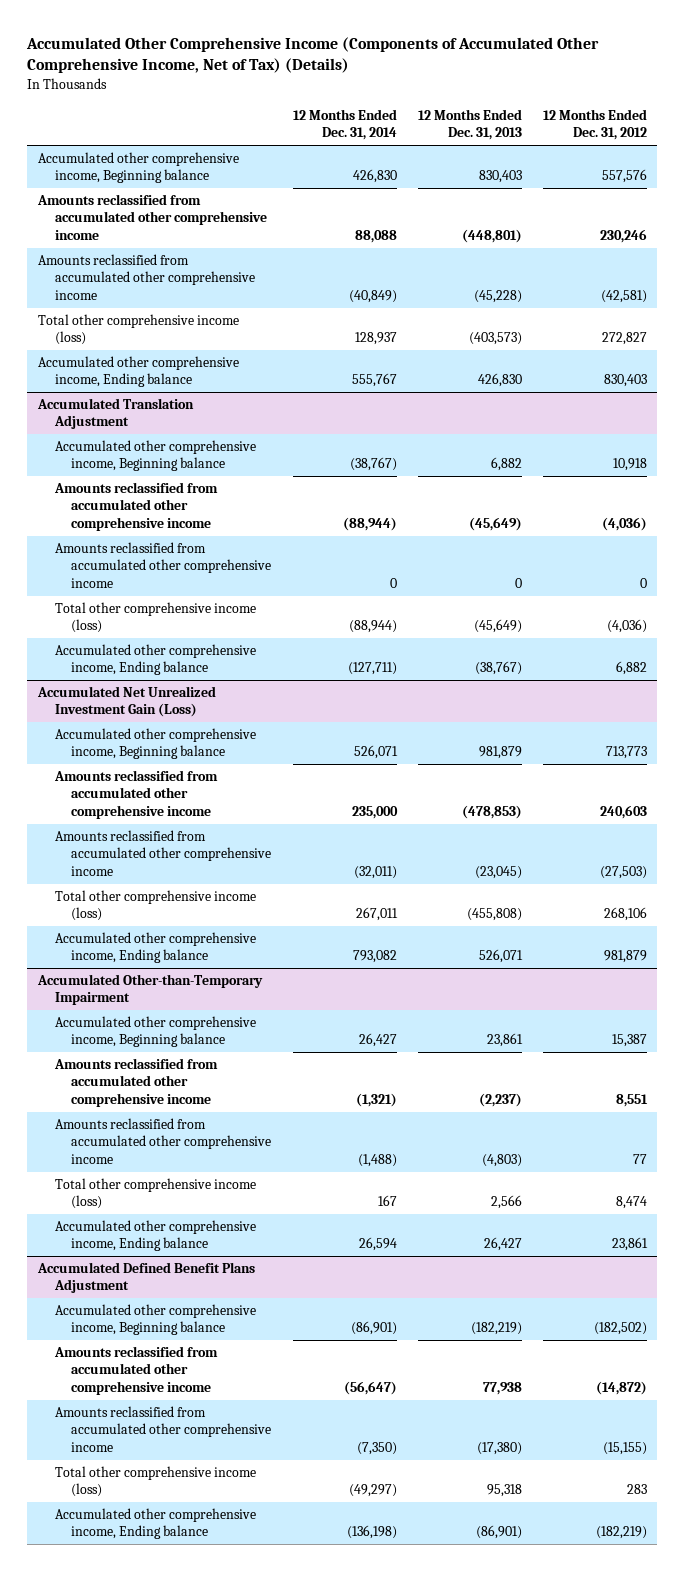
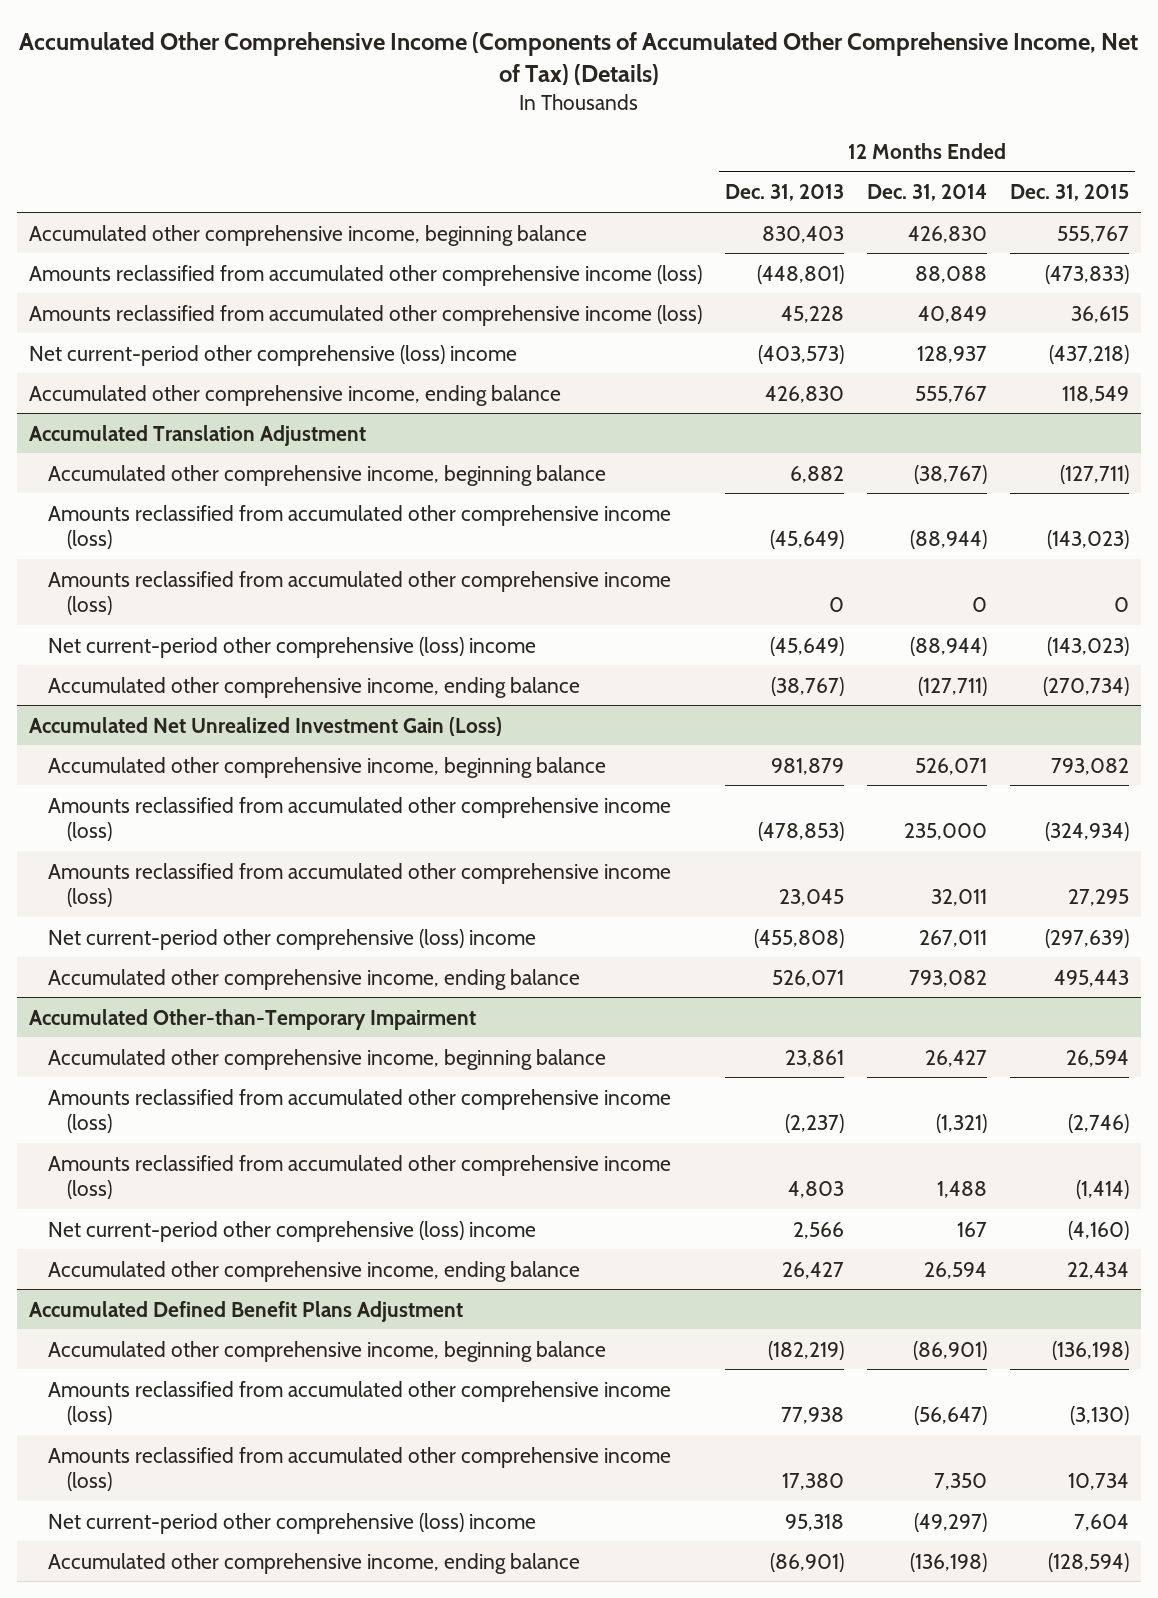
- | 12 Months Ended Dec. 31, 2014 | 12 Months Ended Dec. 31, 2013 | 12 Months Ended Dec. 31, 2012
+ | 12 Months Ended Dec. 31, 2013 | 12 Months Ended Dec. 31, 2014 | 12 Months Ended Dec. 31, 2015
- Accumulated other comprehensive income, Beginning balance | 426,830 | 830,403 | 557,576
- Amounts reclassified from accumulated other comprehensive income | 88,088 | (448,801) | 230,246
- Amounts reclassified from accumulated other comprehensive income | (40,849) | (45,228) | (42,581)
- Total other comprehensive income (loss) | 128,937 | (403,573) | 272,827
- Accumulated other comprehensive income, Ending balance | 555,767 | 426,830 | 830,403
+ Accumulated other comprehensive income, beginning balance | 830,403 | 426,830 | 555,767
+ Amounts reclassified from accumulated other comprehensive income (loss) | (448,801) | 88,088 | (473,833)
+ Amounts reclassified from accumulated other comprehensive income (loss) | 45,228 | 40,849 | 36,615
+ Net current-period other comprehensive (loss) income | (403,573) | 128,937 | (437,218)
+ Accumulated other comprehensive income, ending balance | 426,830 | 555,767 | 118,549
@ Accumulated Translation Adjustment
- Accumulated other comprehensive income, Beginning balance | (38,767) | 6,882 | 10,918
- Amounts reclassified from accumulated other comprehensive income | (88,944) | (45,649) | (4,036)
- Amounts reclassified from accumulated other comprehensive income | 0 | 0 | 0
- Total other comprehensive income (loss) | (88,944) | (45,649) | (4,036)
- Accumulated other comprehensive income, Ending balance | (127,711) | (38,767) | 6,882
+ Accumulated other comprehensive income, beginning balance | 6,882 | (38,767) | (127,711)
+ Amounts reclassified from accumulated other comprehensive income (loss) | (45,649) | (88,944) | (143,023)
+ Amounts reclassified from accumulated other comprehensive income (loss) | 0 | 0 | 0
+ Net current-period other comprehensive (loss) income | (45,649) | (88,944) | (143,023)
+ Accumulated other comprehensive income, ending balance | (38,767) | (127,711) | (270,734)
@ Accumulated Net Unrealized Investment Gain (Loss)
- Accumulated other comprehensive income, Beginning balance | 526,071 | 981,879 | 713,773
- Amounts reclassified from accumulated other comprehensive income | 235,000 | (478,853) | 240,603
- Amounts reclassified from accumulated other comprehensive income | (32,011) | (23,045) | (27,503)
- Total other comprehensive income (loss) | 267,011 | (455,808) | 268,106
- Accumulated other comprehensive income, Ending balance | 793,082 | 526,071 | 981,879
+ Accumulated other comprehensive income, beginning balance | 981,879 | 526,071 | 793,082
+ Amounts reclassified from accumulated other comprehensive income (loss) | (478,853) | 235,000 | (324,934)
+ Amounts reclassified from accumulated other comprehensive income (loss) | 23,045 | 32,011 | 27,295
+ Net current-period other comprehensive (loss) income | (455,808) | 267,011 | (297,639)
+ Accumulated other comprehensive income, ending balance | 526,071 | 793,082 | 495,443
@ Accumulated Other-than-Temporary Impairment
- Accumulated other comprehensive income, Beginning balance | 26,427 | 23,861 | 15,387
- Amounts reclassified from accumulated other comprehensive income | (1,321) | (2,237) | 8,551
- Amounts reclassified from accumulated other comprehensive income | (1,488) | (4,803) | 77
- Total other comprehensive income (loss) | 167 | 2,566 | 8,474
- Accumulated other comprehensive income, Ending balance | 26,594 | 26,427 | 23,861
+ Accumulated other comprehensive income, beginning balance | 23,861 | 26,427 | 26,594
+ Amounts reclassified from accumulated other comprehensive income (loss) | (2,237) | (1,321) | (2,746)
+ Amounts reclassified from accumulated other comprehensive income (loss) | 4,803 | 1,488 | (1,414)
+ Net current-period other comprehensive (loss) income | 2,566 | 167 | (4,160)
+ Accumulated other comprehensive income, ending balance | 26,427 | 26,594 | 22,434
@ Accumulated Defined Benefit Plans Adjustment
- Accumulated other comprehensive income, Beginning balance | (86,901) | (182,219) | (182,502)
- Amounts reclassified from accumulated other comprehensive income | (56,647) | 77,938 | (14,872)
- Amounts reclassified from accumulated other comprehensive income | (7,350) | (17,380) | (15,155)
- Total other comprehensive income (loss) | (49,297) | 95,318 | 283
- Accumulated other comprehensive income, Ending balance | (136,198) | (86,901) | (182,219)
+ Accumulated other comprehensive income, beginning balance | (182,219) | (86,901) | (136,198)
+ Amounts reclassified from accumulated other comprehensive income (loss) | 77,938 | (56,647) | (3,130)
+ Amounts reclassified from accumulated other comprehensive income (loss) | 17,380 | 7,350 | 10,734
+ Net current-period other comprehensive (loss) income | 95,318 | (49,297) | 7,604
+ Accumulated other comprehensive income, ending balance | (86,901) | (136,198) | (128,594)

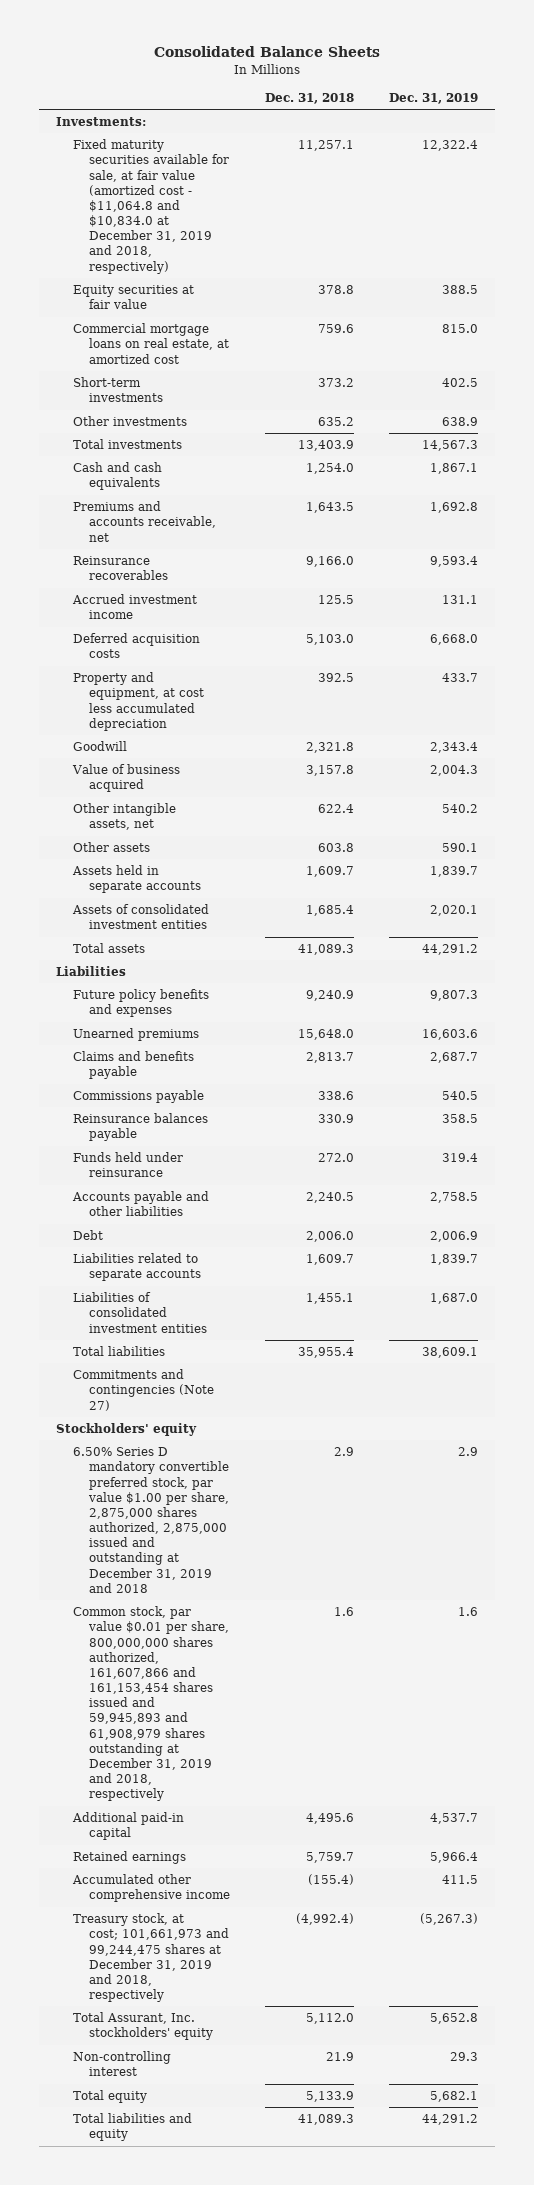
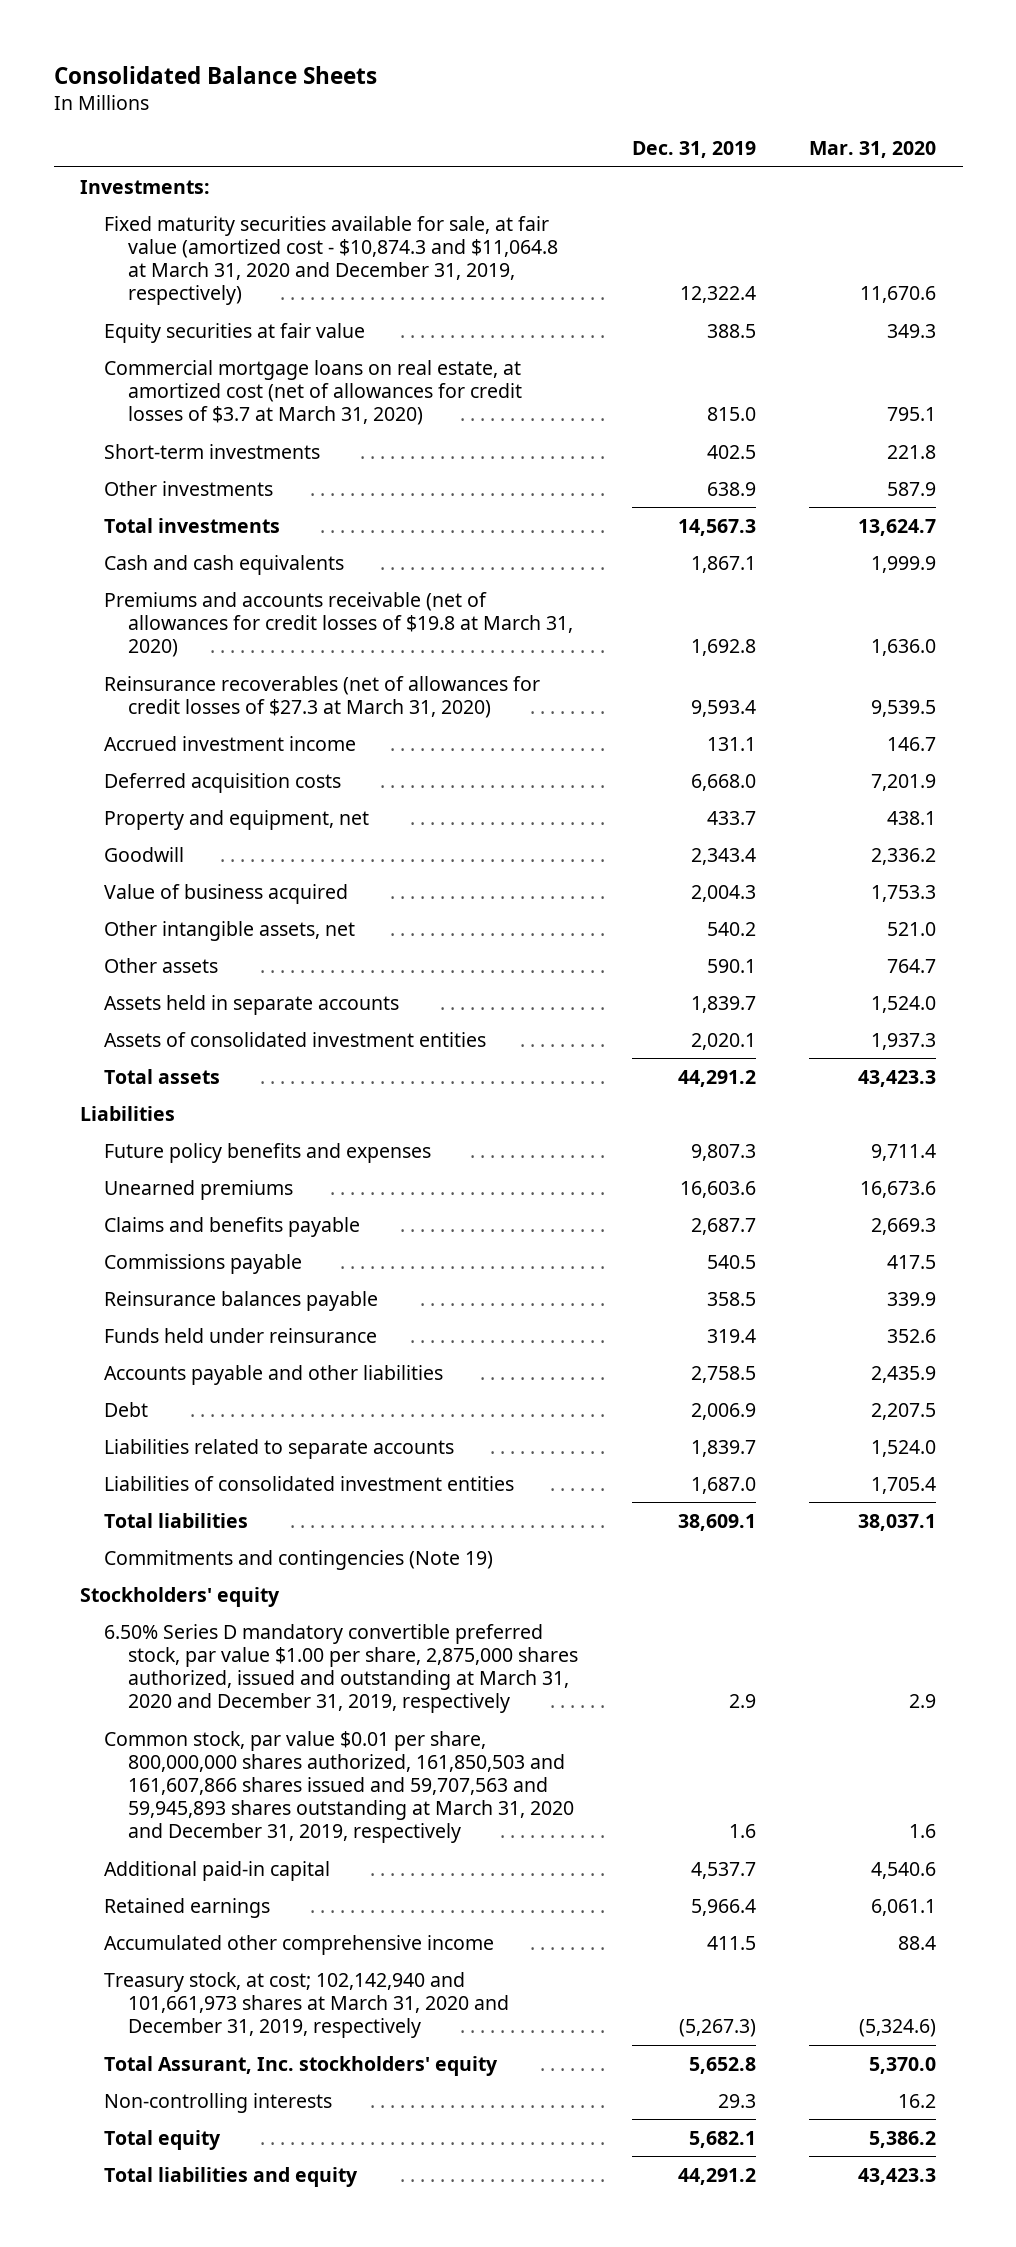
- | Dec. 31, 2018 | Dec. 31, 2019
+ | Dec. 31, 2019 | Mar. 31, 2020
- Fixed maturity securities available for sale, at fair value (amortized cost - $11,064.8 and $10,834.0 at December 31, 2019 and 2018, respectively) | 11,257.1 | 12,322.4
+ Fixed maturity securities available for sale, at fair value (amortized cost - $10,874.3 and $11,064.8 at March 31, 2020 and December 31, 2019, respectively) | 12,322.4 | 11,670.6
- Commercial mortgage loans on real estate, at amortized cost | 759.6 | 815.0
+ Commercial mortgage loans on real estate, at amortized cost (net of allowances for credit losses of $3.7 at March 31, 2020) | 815.0 | 795.1
- Premiums and accounts receivable, net | 1,643.5 | 1,692.8
- Reinsurance recoverables | 9,166.0 | 9,593.4
+ Premiums and accounts receivable (net of allowances for credit losses of $19.8 at March 31, 2020) | 1,692.8 | 1,636.0
+ Reinsurance recoverables (net of allowances for credit losses of $27.3 at March 31, 2020) | 9,593.4 | 9,539.5
- Property and equipment, at cost less accumulated depreciation | 392.5 | 433.7
+ Property and equipment, net | 433.7 | 438.1
- Commitments and contingencies (Note 27)
+ Commitments and contingencies (Note 19)
- 6.50% Series D mandatory convertible preferred stock, par value $1.00 per share, 2,875,000 shares authorized, 2,875,000 issued and outstanding at December 31, 2019 and 2018 | 2.9 | 2.9
- Common stock, par value $0.01 per share, 800,000,000 shares authorized, 161,607,866 and 161,153,454 shares issued and 59,945,893 and 61,908,979 shares outstanding at December 31, 2019 and 2018, respectively | 1.6 | 1.6
+ 6.50% Series D mandatory convertible preferred stock, par value $1.00 per share, 2,875,000 shares authorized, issued and outstanding at March 31, 2020 and December 31, 2019, respectively | 2.9 | 2.9
+ Common stock, par value $0.01 per share, 800,000,000 shares authorized, 161,850,503 and 161,607,866 shares issued and 59,707,563 and 59,945,893 shares outstanding at March 31, 2020 and December 31, 2019, respectively | 1.6 | 1.6
- Treasury stock, at cost; 101,661,973 and 99,244,475 shares at December 31, 2019 and 2018, respectively | (4,992.4) | (5,267.3)
+ Treasury stock, at cost; 102,142,940 and 101,661,973 shares at March 31, 2020 and December 31, 2019, respectively | (5,267.3) | (5,324.6)
- Non-controlling interest | 21.9 | 29.3
+ Non-controlling interests | 29.3 | 16.2

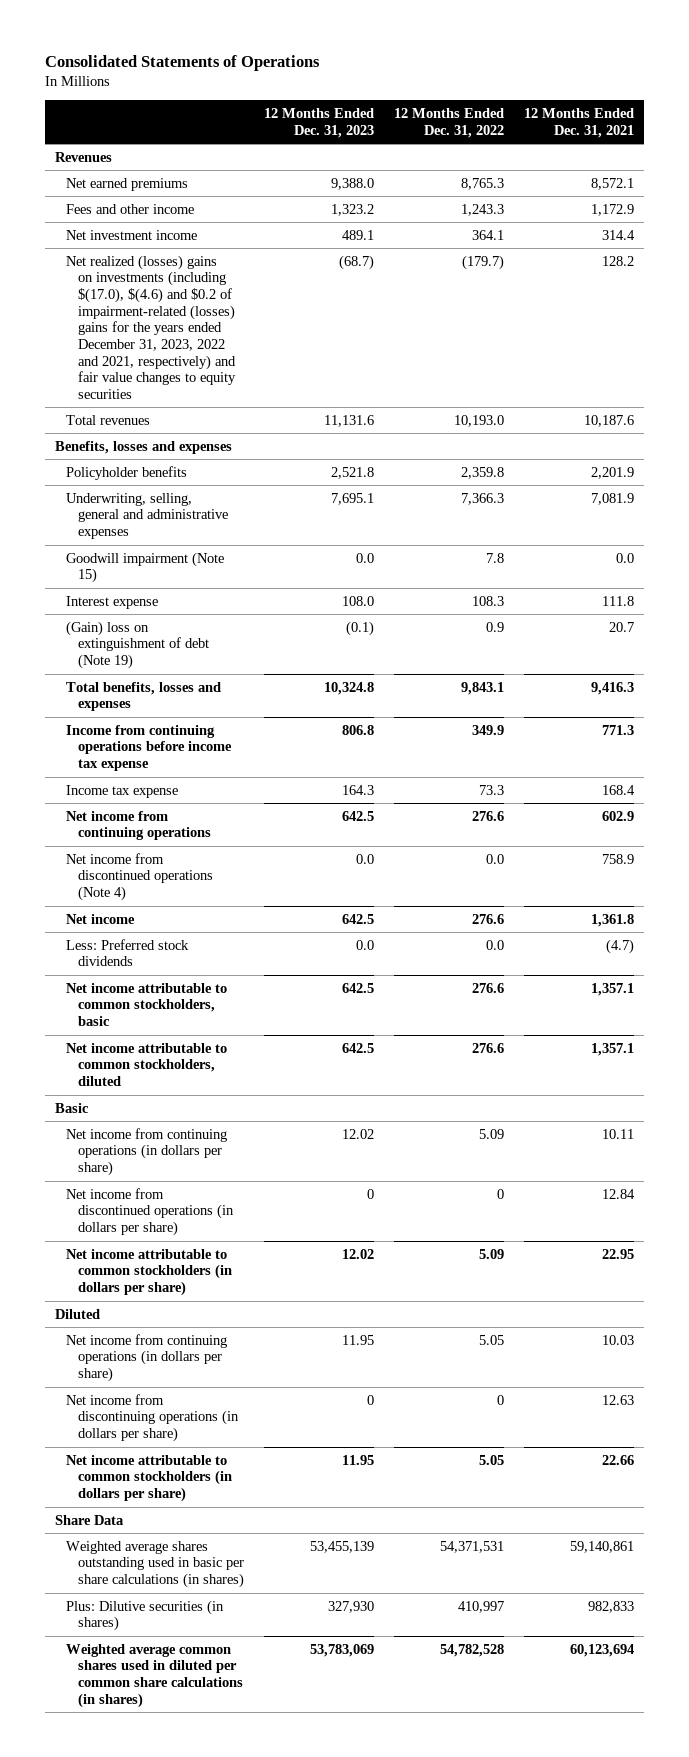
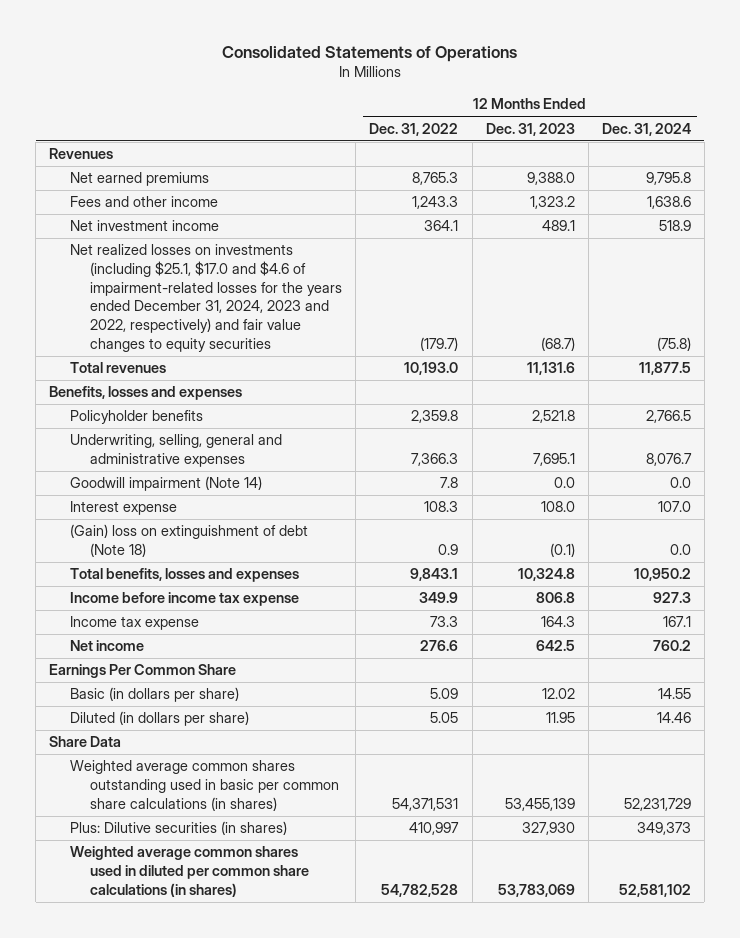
- | 12 Months Ended Dec. 31, 2023 | 12 Months Ended Dec. 31, 2022 | 12 Months Ended Dec. 31, 2021
+ | 12 Months Ended Dec. 31, 2022 | 12 Months Ended Dec. 31, 2023 | 12 Months Ended Dec. 31, 2024
- Net realized (losses) gains on investments (including $(17.0), $(4.6) and $0.2 of impairment-related (losses) gains for the years ended December 31, 2023, 2022 and 2021, respectively) and fair value changes to equity securities | (68.7) | (179.7) | 128.2
+ Net realized losses on investments (including $25.1, $17.0 and $4.6 of impairment-related losses for the years ended December 31, 2024, 2023 and 2022, respectively) and fair value changes to equity securities | (179.7) | (68.7) | (75.8)
- Goodwill impairment (Note 15) | 0.0 | 7.8 | 0.0
+ Goodwill impairment (Note 14) | 7.8 | 0.0 | 0.0
- (Gain) loss on extinguishment of debt (Note 19) | (0.1) | 0.9 | 20.7
+ (Gain) loss on extinguishment of debt (Note 18) | 0.9 | (0.1) | 0.0
- Income from continuing operations before income tax expense | 806.8 | 349.9 | 771.3
+ Income before income tax expense | 349.9 | 806.8 | 927.3
- Net income from continuing operations | 642.5 | 276.6 | 602.9
- Net income from discontinued operations (Note 4) | 0.0 | 0.0 | 758.9
- Less: Preferred stock dividends | 0.0 | 0.0 | (4.7)
- Net income attributable to common stockholders, basic | 642.5 | 276.6 | 1,357.1
- Net income attributable to common stockholders, diluted | 642.5 | 276.6 | 1,357.1
- Basic
- Net income from continuing operations (in dollars per share) | 12.02 | 5.09 | 10.11
- Net income from discontinued operations (in dollars per share) | 0 | 0 | 12.84
- Net income attributable to common stockholders (in dollars per share) | 12.02 | 5.09 | 22.95
- Diluted
- Net income from continuing operations (in dollars per share) | 11.95 | 5.05 | 10.03
- Net income from discontinuing operations (in dollars per share) | 0 | 0 | 12.63
- Net income attributable to common stockholders (in dollars per share) | 11.95 | 5.05 | 22.66
+ Earnings Per Common Share
+ Basic (in dollars per share) | 5.09 | 12.02 | 14.55
+ Diluted (in dollars per share) | 5.05 | 11.95 | 14.46
- Weighted average shares outstanding used in basic per share calculations (in shares) | 53,455,139 | 54,371,531 | 59,140,861
+ Weighted average common shares outstanding used in basic per common share calculations (in shares) | 54,371,531 | 53,455,139 | 52,231,729

